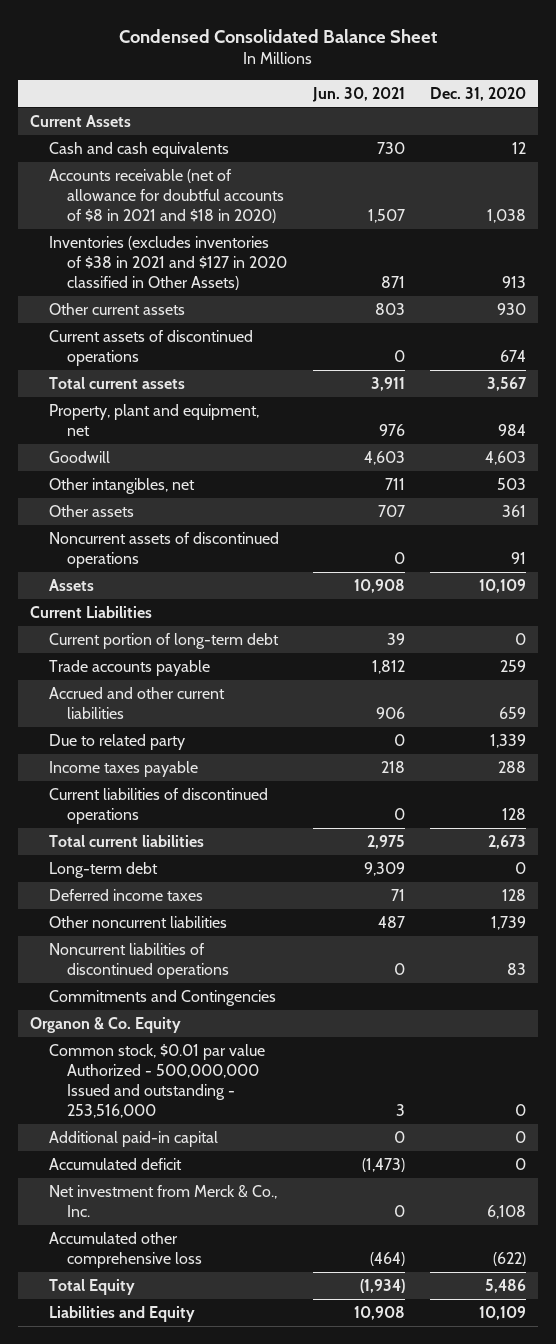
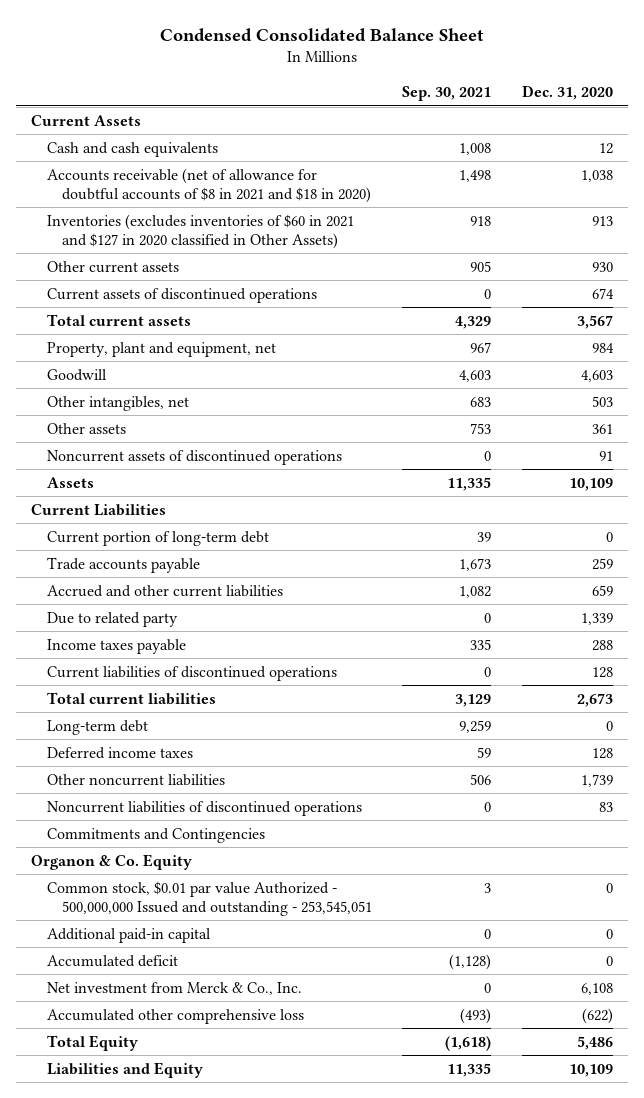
- | Jun. 30, 2021 | Dec. 31, 2020
+ | Sep. 30, 2021 | Dec. 31, 2020
- Inventories (excludes inventories of $38 in 2021 and $127 in 2020 classified in Other Assets) | 871 | 913
+ Inventories (excludes inventories of $60 in 2021 and $127 in 2020 classified in Other Assets) | 918 | 913
- Common stock, $0.01 par value Authorized - 500,000,000 Issued and outstanding - 253,516,000 | 3 | 0
+ Common stock, $0.01 par value Authorized - 500,000,000 Issued and outstanding - 253,545,051 | 3 | 0

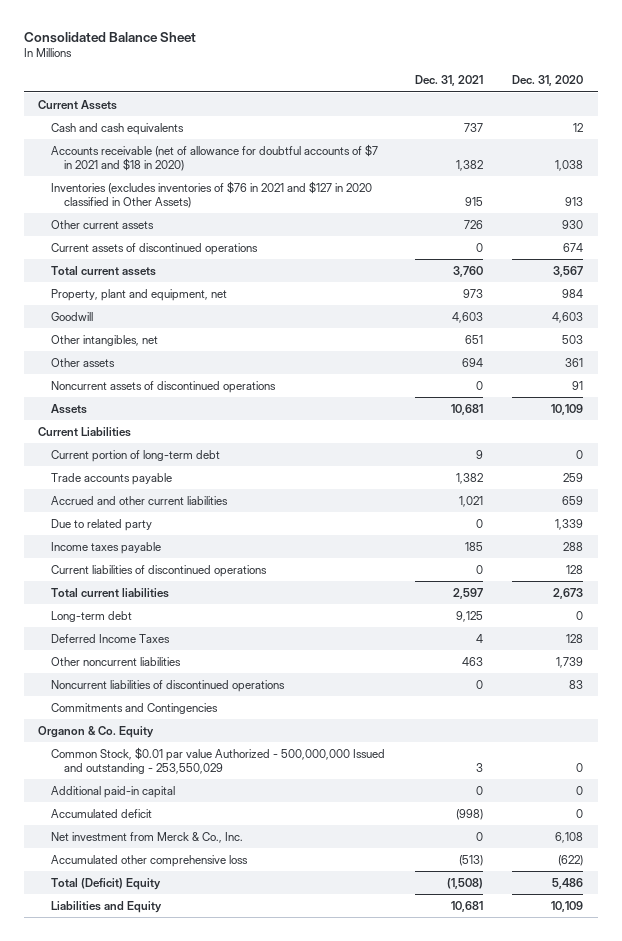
- Condensed Consolidated Balance Sheet
+ Consolidated Balance Sheet
- | Sep. 30, 2021 | Dec. 31, 2020
+ | Dec. 31, 2021 | Dec. 31, 2020
- Accounts receivable (net of allowance for doubtful accounts of $8 in 2021 and $18 in 2020) | 1,498 | 1,038
- Inventories (excludes inventories of $60 in 2021 and $127 in 2020 classified in Other Assets) | 918 | 913
+ Accounts receivable (net of allowance for doubtful accounts of $7 in 2021 and $18 in 2020) | 1,382 | 1,038
+ Inventories (excludes inventories of $76 in 2021 and $127 in 2020 classified in Other Assets) | 915 | 913
- Deferred income taxes | 59 | 128
+ Deferred Income Taxes | 4 | 128
- Common stock, $0.01 par value Authorized - 500,000,000 Issued and outstanding - 253,545,051 | 3 | 0
+ Common Stock, $0.01 par value Authorized - 500,000,000 Issued and outstanding - 253,550,029 | 3 | 0
- Total Equity | (1,618) | 5,486
+ Total (Deficit) Equity | (1,508) | 5,486

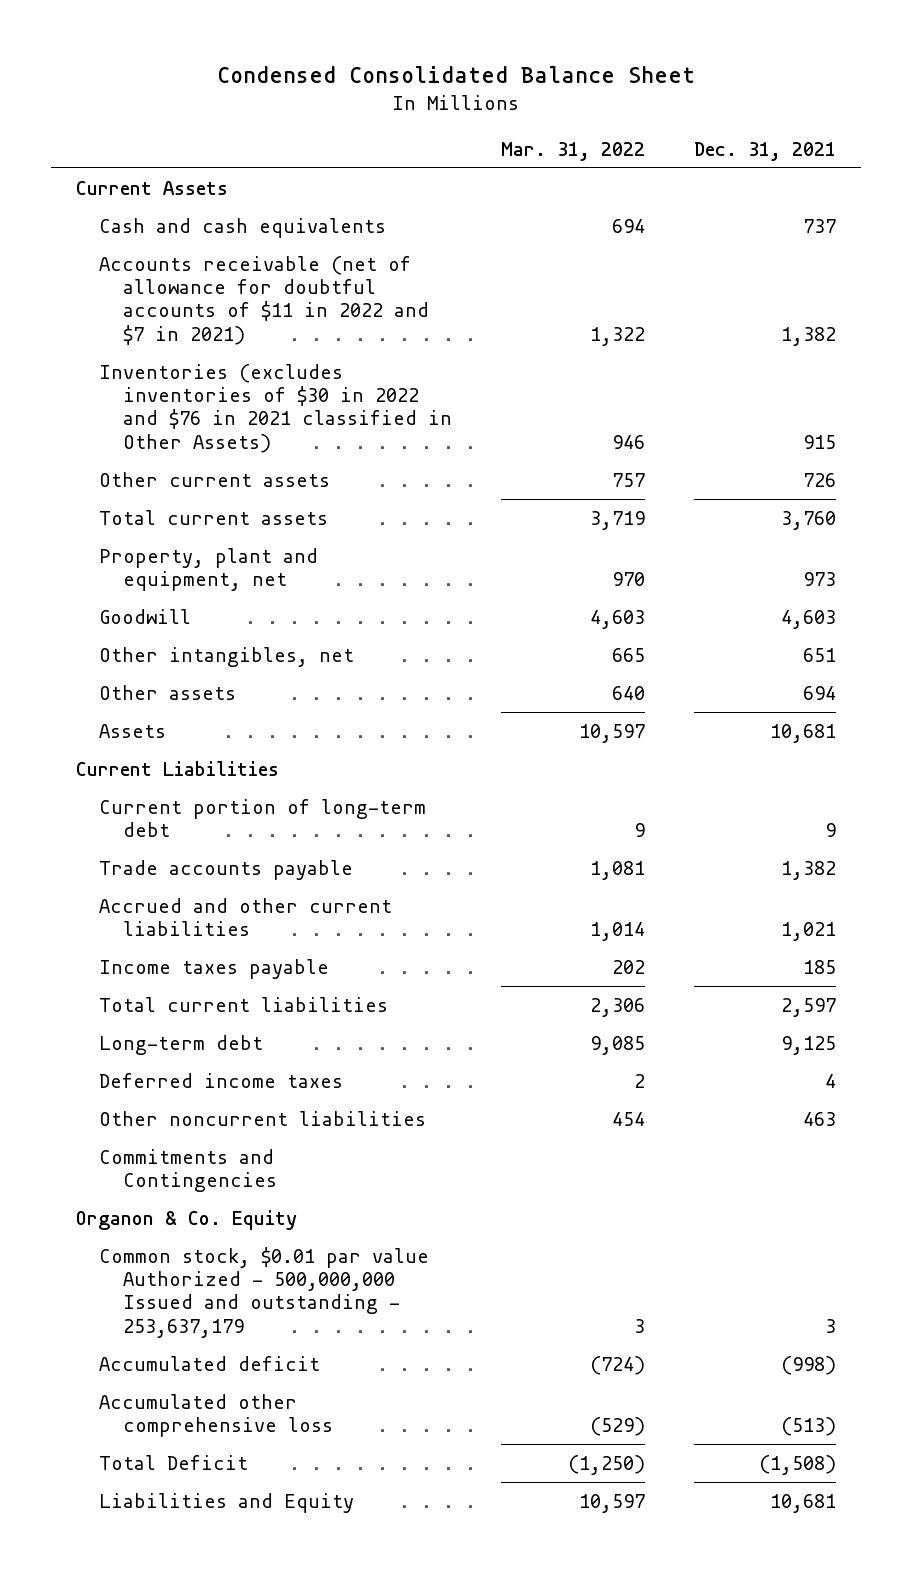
- Consolidated Balance Sheet
+ Condensed Consolidated Balance Sheet
- | Dec. 31, 2021 | Dec. 31, 2020
+ | Mar. 31, 2022 | Dec. 31, 2021
- Accounts receivable (net of allowance for doubtful accounts of $7 in 2021 and $18 in 2020) | 1,382 | 1,038
- Inventories (excludes inventories of $76 in 2021 and $127 in 2020 classified in Other Assets) | 915 | 913
+ Accounts receivable (net of allowance for doubtful accounts of $11 in 2022 and $7 in 2021) | 1,322 | 1,382
+ Inventories (excludes inventories of $30 in 2022 and $76 in 2021 classified in Other Assets) | 946 | 915
- Current assets of discontinued operations | 0 | 674
- Noncurrent assets of discontinued operations | 0 | 91
- Due to related party | 0 | 1,339
- Current liabilities of discontinued operations | 0 | 128
- Deferred Income Taxes | 4 | 128
+ Deferred income taxes | 2 | 4
- Noncurrent liabilities of discontinued operations | 0 | 83
- Common Stock, $0.01 par value Authorized - 500,000,000 Issued and outstanding - 253,550,029 | 3 | 0
- Additional paid-in capital | 0 | 0
+ Common stock, $0.01 par value Authorized - 500,000,000 Issued and outstanding - 253,637,179 | 3 | 3
- Net investment from Merck & Co., Inc. | 0 | 6,108
- Total (Deficit) Equity | (1,508) | 5,486
+ Total Deficit | (1,250) | (1,508)

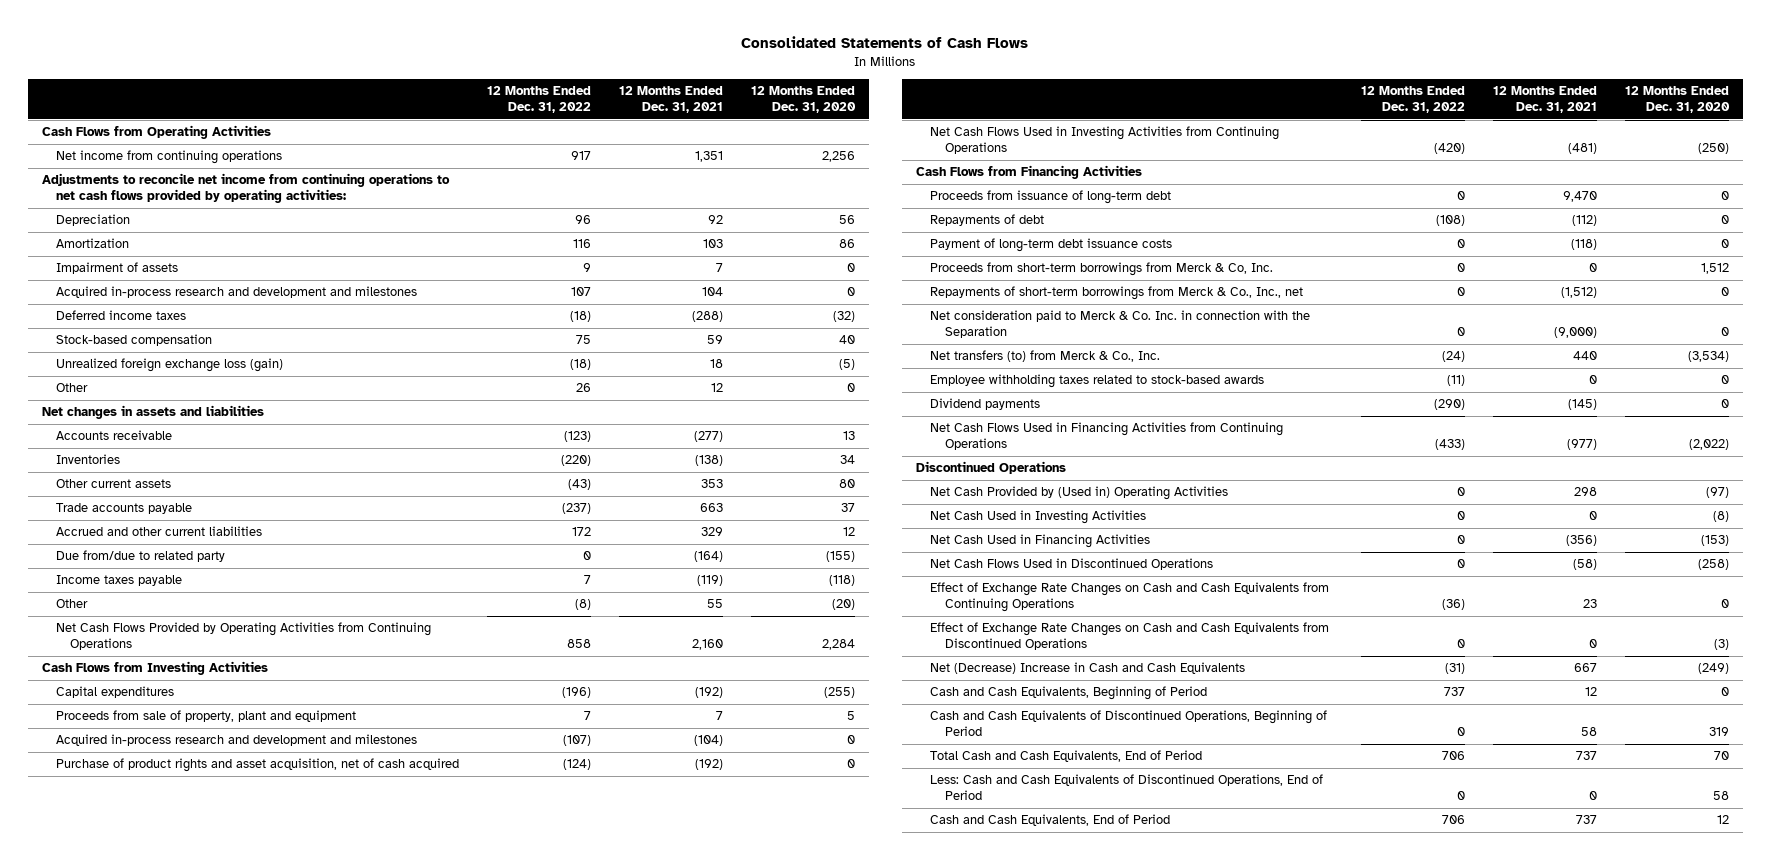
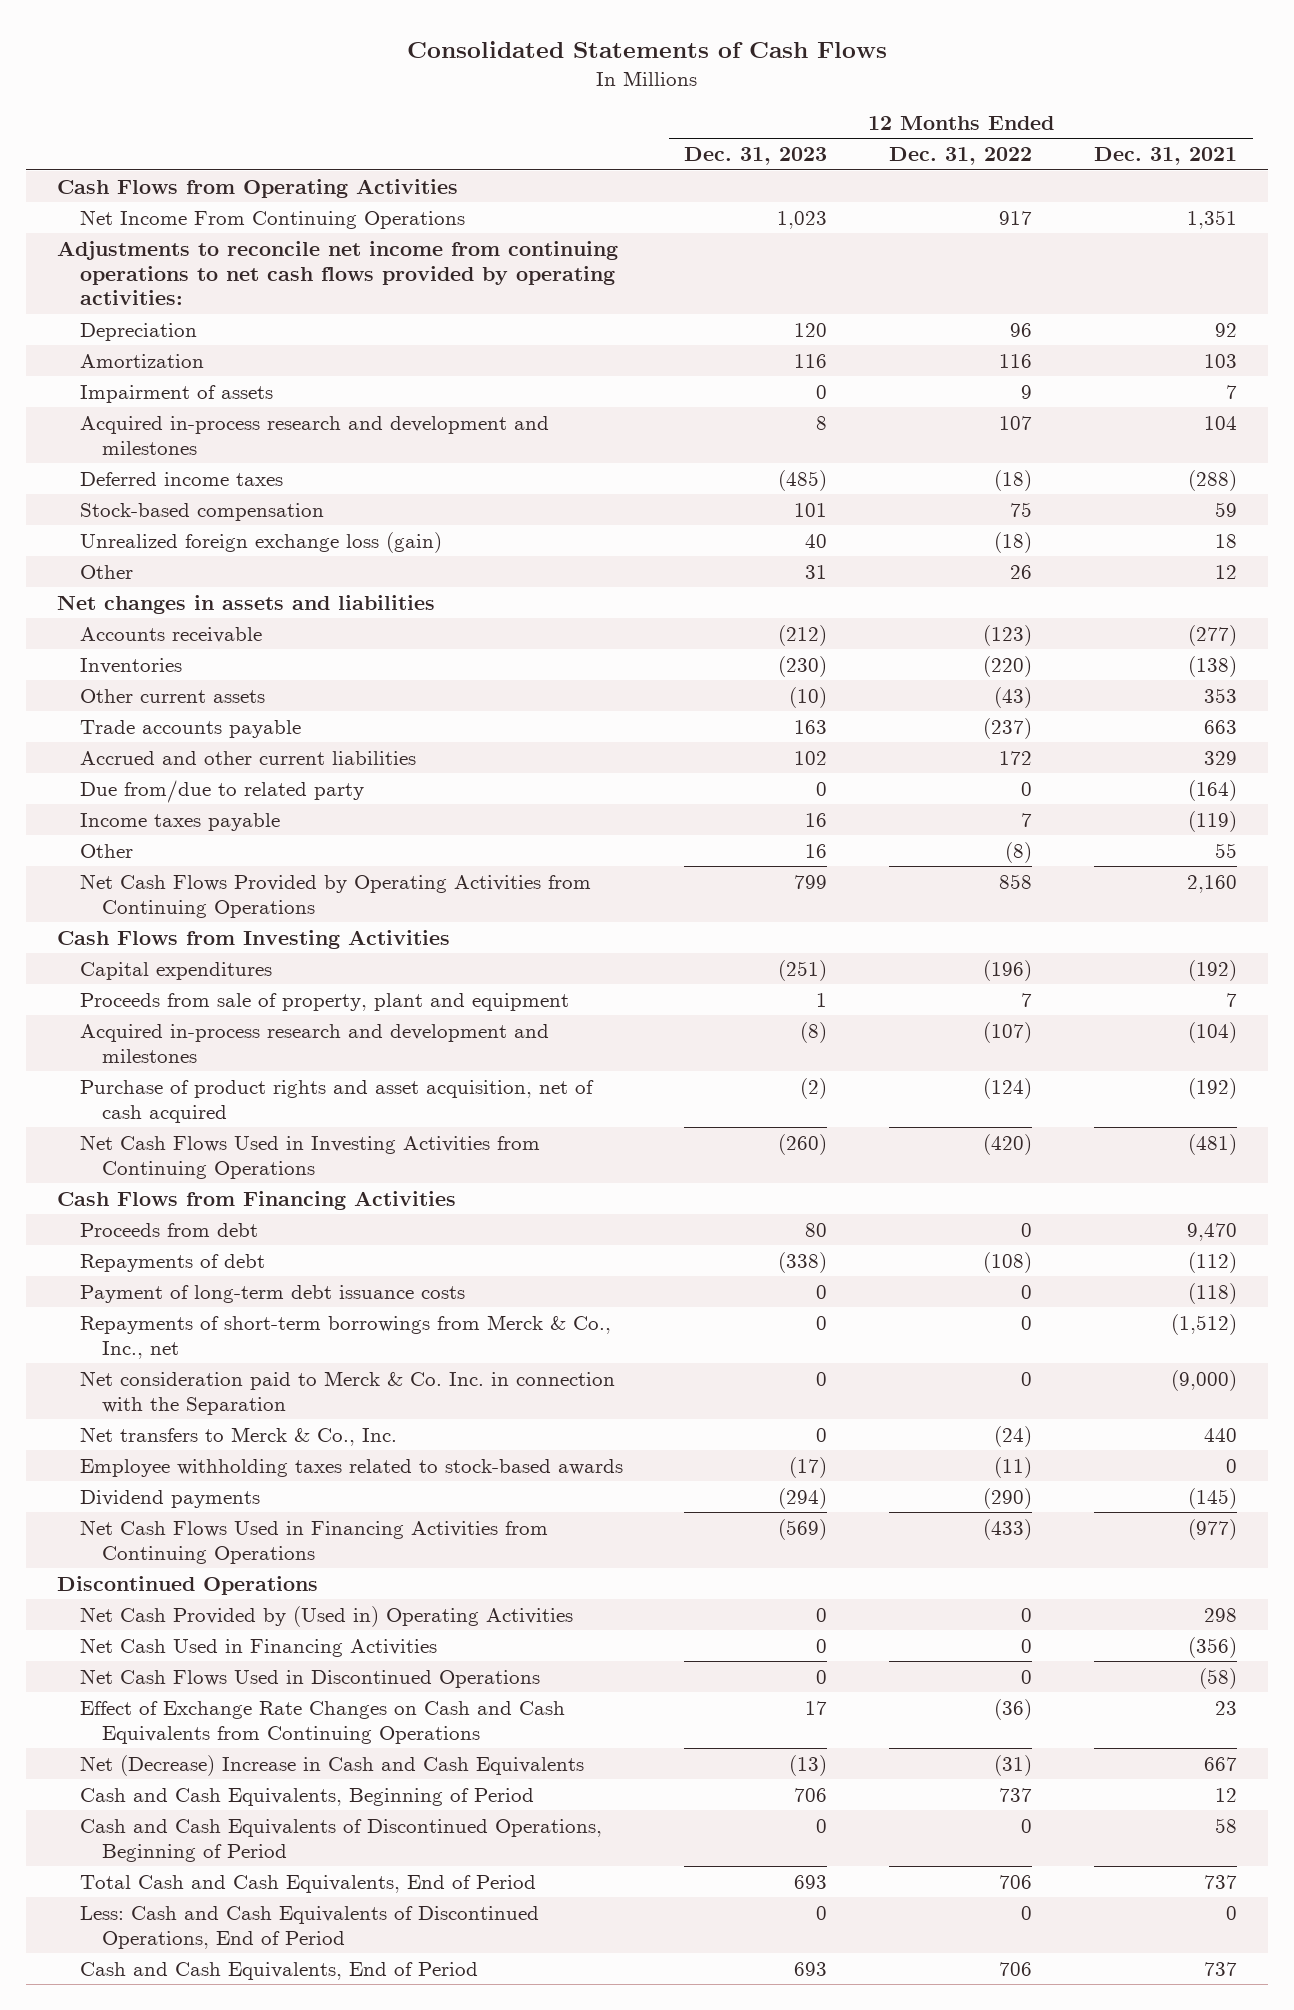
- | 12 Months Ended Dec. 31, 2022 | 12 Months Ended Dec. 31, 2021 | 12 Months Ended Dec. 31, 2020
+ | 12 Months Ended Dec. 31, 2023 | 12 Months Ended Dec. 31, 2022 | 12 Months Ended Dec. 31, 2021
- Net income from continuing operations | 917 | 1,351 | 2,256
+ Net Income From Continuing Operations | 1,023 | 917 | 1,351
- Proceeds from issuance of long-term debt | 0 | 9,470 | 0
+ Proceeds from debt | 80 | 0 | 9,470
- Proceeds from short-term borrowings from Merck & Co, Inc. | 0 | 0 | 1,512
- Net transfers (to) from Merck & Co., Inc. | (24) | 440 | (3,534)
+ Net transfers to Merck & Co., Inc. | 0 | (24) | 440
- Net Cash Used in Investing Activities | 0 | 0 | (8)
- Effect of Exchange Rate Changes on Cash and Cash Equivalents from Discontinued Operations | 0 | 0 | (3)

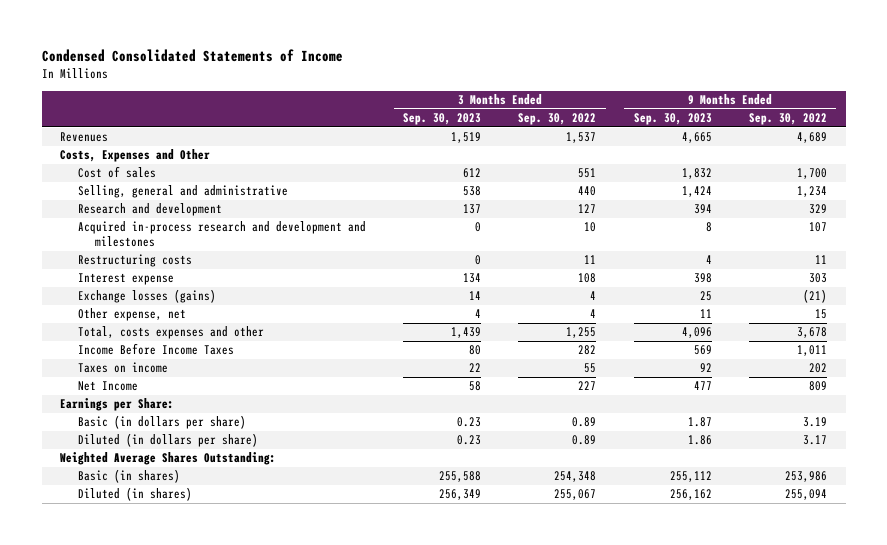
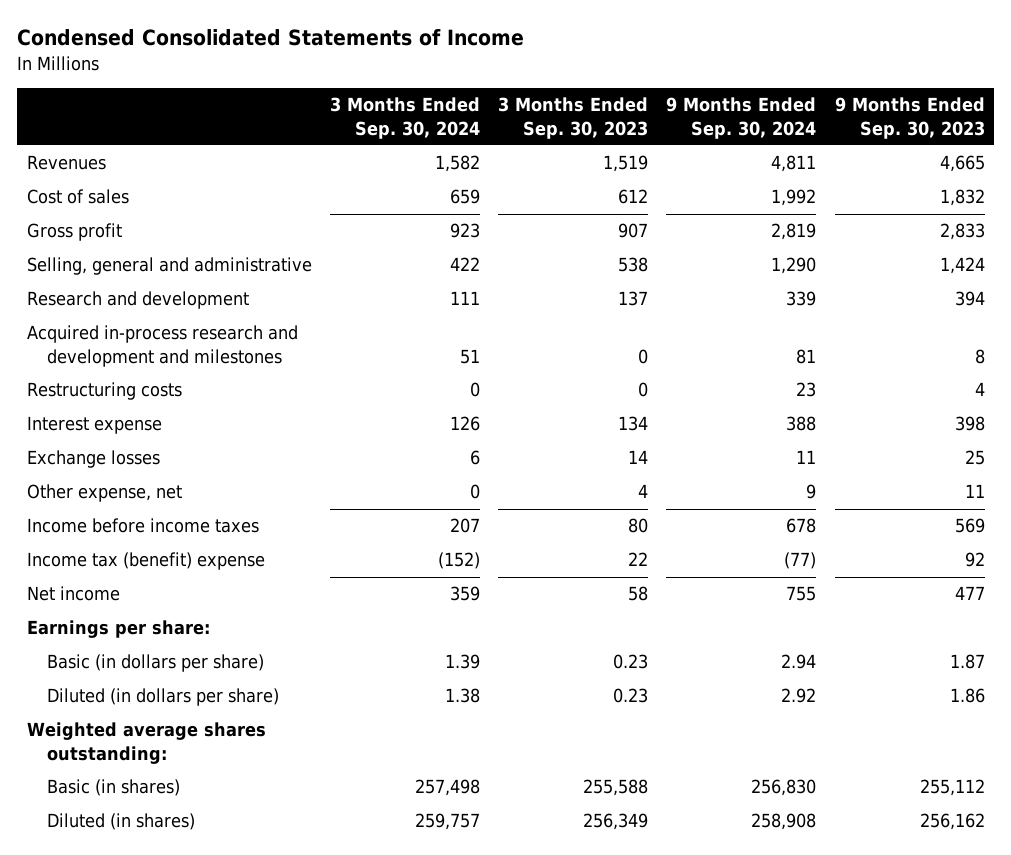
- | 3 Months Ended Sep. 30, 2023 | 3 Months Ended Sep. 30, 2022 | 9 Months Ended Sep. 30, 2023 | 9 Months Ended Sep. 30, 2022
+ | 3 Months Ended Sep. 30, 2024 | 3 Months Ended Sep. 30, 2023 | 9 Months Ended Sep. 30, 2024 | 9 Months Ended Sep. 30, 2023
- Costs, Expenses and Other
+ Gross profit | 923 | 907 | 2,819 | 2,833
- Exchange losses (gains) | 14 | 4 | 25 | (21)
+ Exchange losses | 6 | 14 | 11 | 25
- Total, costs expenses and other | 1,439 | 1,255 | 4,096 | 3,678
- Income Before Income Taxes | 80 | 282 | 569 | 1,011
- Taxes on income | 22 | 55 | 92 | 202
- Net Income | 58 | 227 | 477 | 809
- Earnings per Share:
+ Income before income taxes | 207 | 80 | 678 | 569
+ Income tax (benefit) expense | (152) | 22 | (77) | 92
+ Net income | 359 | 58 | 755 | 477
+ Earnings per share:
- Weighted Average Shares Outstanding:
+ Weighted average shares outstanding:

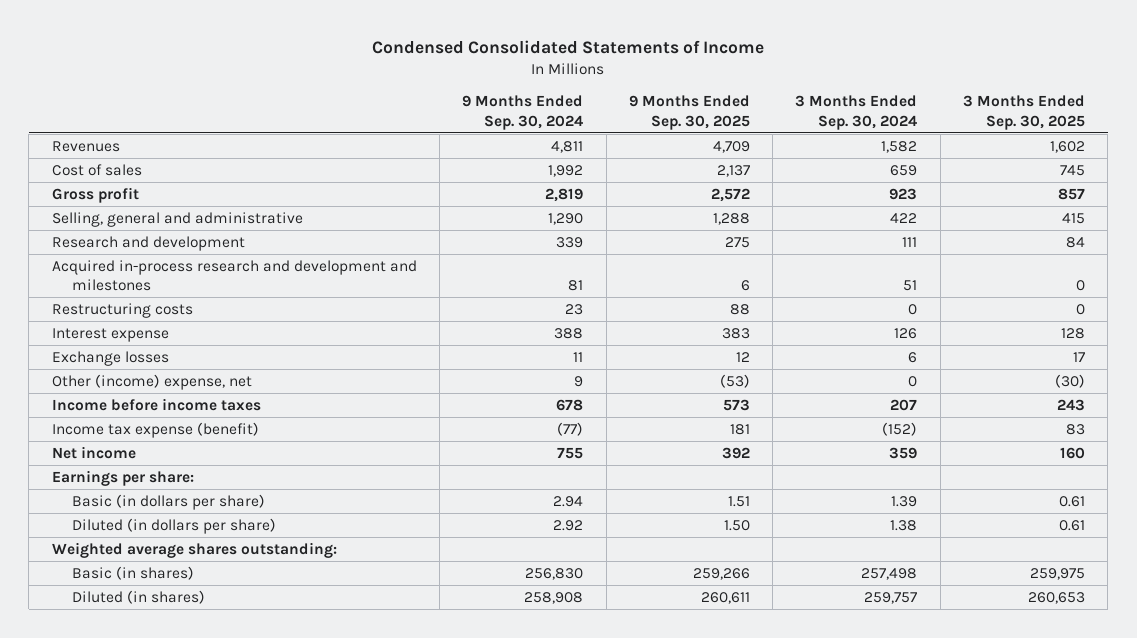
- | 3 Months Ended Sep. 30, 2024 | 3 Months Ended Sep. 30, 2023 | 9 Months Ended Sep. 30, 2024 | 9 Months Ended Sep. 30, 2023
+ | 9 Months Ended Sep. 30, 2024 | 9 Months Ended Sep. 30, 2025 | 3 Months Ended Sep. 30, 2024 | 3 Months Ended Sep. 30, 2025
- Other expense, net | 0 | 4 | 9 | 11
+ Other (income) expense, net | 9 | (53) | 0 | (30)
- Income tax (benefit) expense | (152) | 22 | (77) | 92
+ Income tax expense (benefit) | (77) | 181 | (152) | 83

